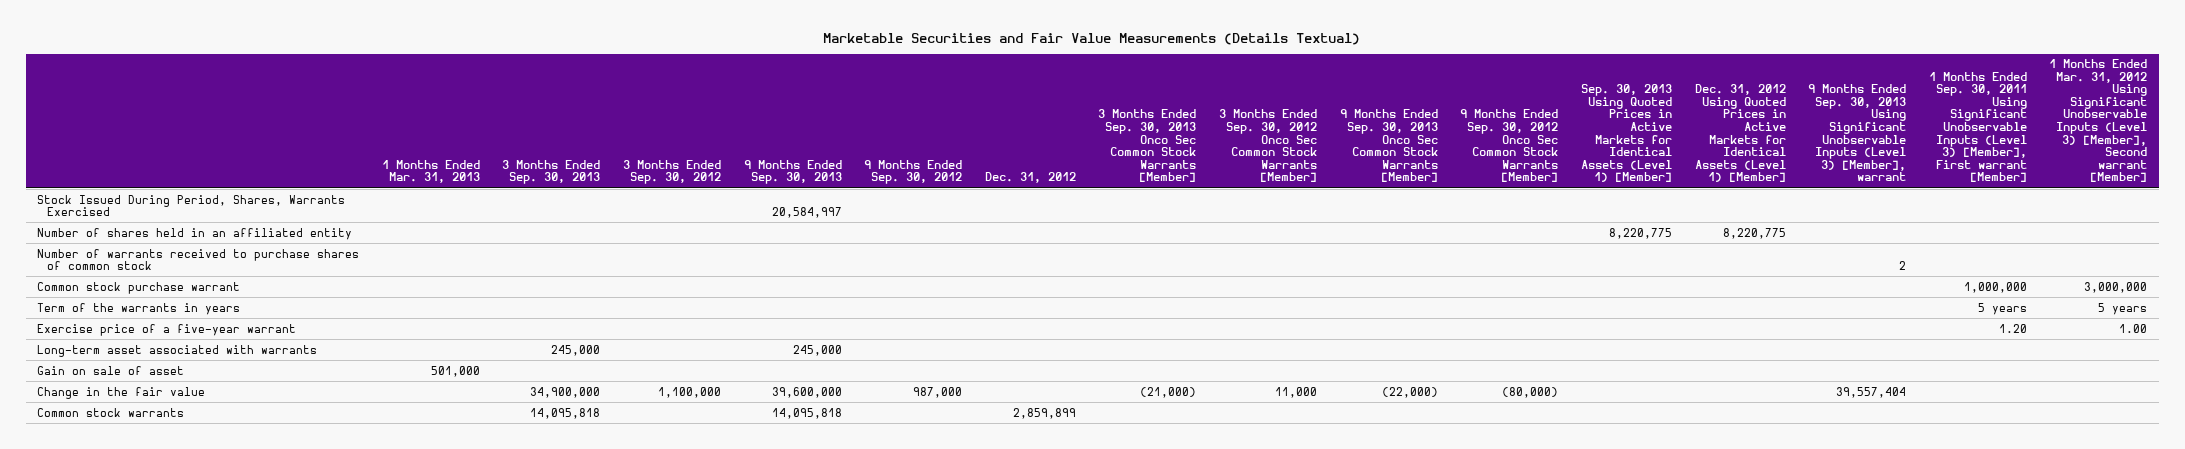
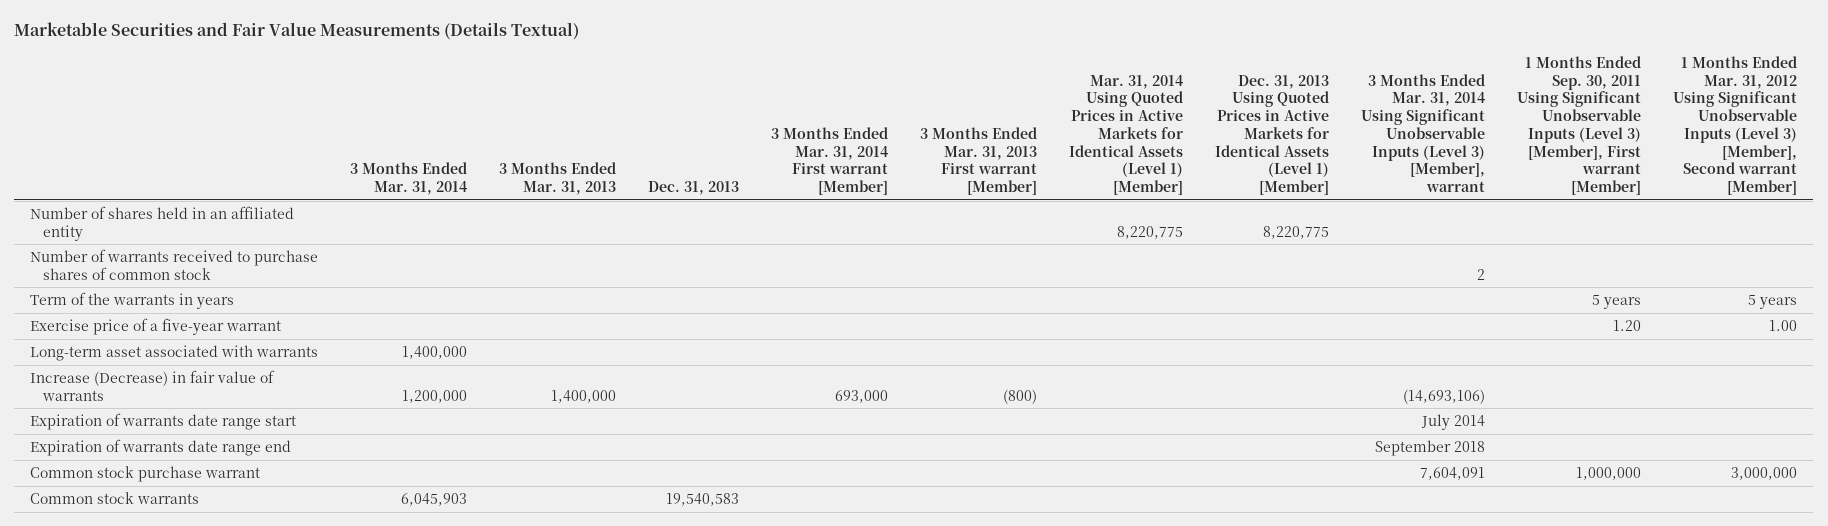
- | 1 Months Ended Mar. 31, 2013 | 3 Months Ended Sep. 30, 2013 | 3 Months Ended Sep. 30, 2012 | 9 Months Ended Sep. 30, 2013 | 9 Months Ended Sep. 30, 2012 | Dec. 31, 2012 | 3 Months Ended Sep. 30, 2013 Onco Sec Common Stock Warrants [Member] | 3 Months Ended Sep. 30, 2012 Onco Sec Common Stock Warrants [Member] | 9 Months Ended Sep. 30, 2013 Onco Sec Common Stock Warrants [Member] | 9 Months Ended Sep. 30, 2012 Onco Sec Common Stock Warrants [Member] | Sep. 30, 2013 Using Quoted Prices in Active Markets for Identical Assets (Level 1) [Member] | Dec. 31, 2012 Using Quoted Prices in Active Markets for Identical Assets (Level 1) [Member] | 9 Months Ended Sep. 30, 2013 Using Significant Unobservable Inputs (Level 3) [Member], warrant | 1 Months Ended Sep. 30, 2011 Using Significant Unobservable Inputs (Level 3) [Member], First warrant [Member] | 1 Months Ended Mar. 31, 2012 Using Significant Unobservable Inputs (Level 3) [Member], Second warrant [Member]
+ | 3 Months Ended Mar. 31, 2014 | 3 Months Ended Mar. 31, 2013 | Dec. 31, 2013 | 3 Months Ended Mar. 31, 2014 First warrant [Member] | 3 Months Ended Mar. 31, 2013 First warrant [Member] | Mar. 31, 2014 Using Quoted Prices in Active Markets for Identical Assets (Level 1) [Member] | Dec. 31, 2013 Using Quoted Prices in Active Markets for Identical Assets (Level 1) [Member] | 3 Months Ended Mar. 31, 2014 Using Significant Unobservable Inputs (Level 3) [Member], warrant | 1 Months Ended Sep. 30, 2011 Using Significant Unobservable Inputs (Level 3) [Member], First warrant [Member] | 1 Months Ended Mar. 31, 2012 Using Significant Unobservable Inputs (Level 3) [Member], Second warrant [Member]
- Stock Issued During Period, Shares, Warrants Exercised | | | | 20,584,997 | | | | | | | | | | |
- Gain on sale of asset | 501,000 | | | | | | | | | | | | | |
- Change in the fair value | | 34,900,000 | 1,100,000 | 39,600,000 | 987,000 | | (21,000) | 11,000 | (22,000) | (80,000) | | | 39,557,404 | |
+ Increase (Decrease) in fair value of warrants | 1,200,000 | 1,400,000 | | 693,000 | (800) | | | (14,693,106) | |
+ Expiration of warrants date range start | | | | | | | | July 2014 | |
+ Expiration of warrants date range end | | | | | | | | September 2018 | |
moved down: Common stock purchase warrant | | | | | | | | 7,604,091 | 1,000,000 | 3,000,000

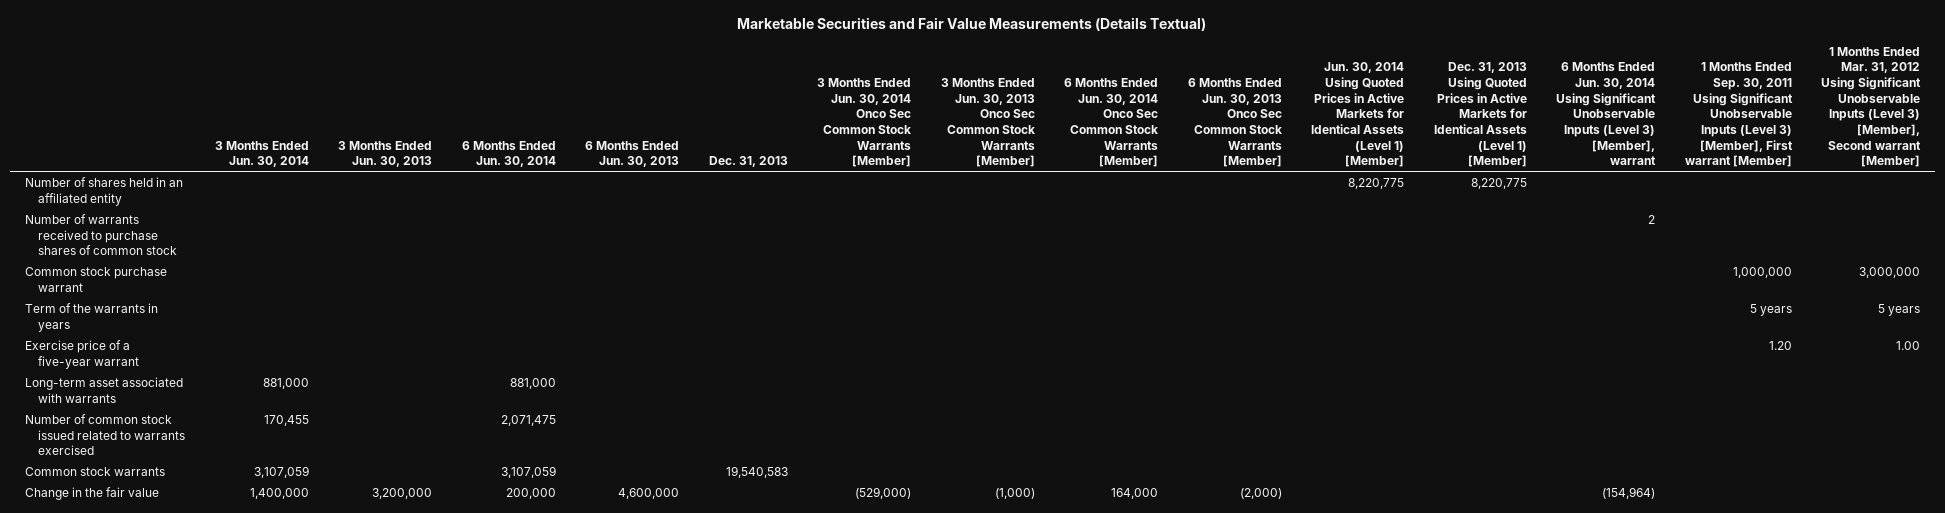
- | 3 Months Ended Mar. 31, 2014 | 3 Months Ended Mar. 31, 2013 | Dec. 31, 2013 | 3 Months Ended Mar. 31, 2014 First warrant [Member] | 3 Months Ended Mar. 31, 2013 First warrant [Member] | Mar. 31, 2014 Using Quoted Prices in Active Markets for Identical Assets (Level 1) [Member] | Dec. 31, 2013 Using Quoted Prices in Active Markets for Identical Assets (Level 1) [Member] | 3 Months Ended Mar. 31, 2014 Using Significant Unobservable Inputs (Level 3) [Member], warrant | 1 Months Ended Sep. 30, 2011 Using Significant Unobservable Inputs (Level 3) [Member], First warrant [Member] | 1 Months Ended Mar. 31, 2012 Using Significant Unobservable Inputs (Level 3) [Member], Second warrant [Member]
+ | 3 Months Ended Jun. 30, 2014 | 3 Months Ended Jun. 30, 2013 | 6 Months Ended Jun. 30, 2014 | 6 Months Ended Jun. 30, 2013 | Dec. 31, 2013 | 3 Months Ended Jun. 30, 2014 Onco Sec Common Stock Warrants [Member] | 3 Months Ended Jun. 30, 2013 Onco Sec Common Stock Warrants [Member] | 6 Months Ended Jun. 30, 2014 Onco Sec Common Stock Warrants [Member] | 6 Months Ended Jun. 30, 2013 Onco Sec Common Stock Warrants [Member] | Jun. 30, 2014 Using Quoted Prices in Active Markets for Identical Assets (Level 1) [Member] | Dec. 31, 2013 Using Quoted Prices in Active Markets for Identical Assets (Level 1) [Member] | 6 Months Ended Jun. 30, 2014 Using Significant Unobservable Inputs (Level 3) [Member], warrant | 1 Months Ended Sep. 30, 2011 Using Significant Unobservable Inputs (Level 3) [Member], First warrant [Member] | 1 Months Ended Mar. 31, 2012 Using Significant Unobservable Inputs (Level 3) [Member], Second warrant [Member]
moved up: Common stock purchase warrant | | | | | | | | | | | | | 1,000,000 | 3,000,000
- Increase (Decrease) in fair value of warrants | 1,200,000 | 1,400,000 | | 693,000 | (800) | | | (14,693,106) | |
- Expiration of warrants date range start | | | | | | | | July 2014 | |
- Expiration of warrants date range end | | | | | | | | September 2018 | |
+ Number of common stock issued related to warrants exercised | 170,455 | | 2,071,475 | | | | | | | | | | |
+ Change in the fair value | 1,400,000 | 3,200,000 | 200,000 | 4,600,000 | | (529,000) | (1,000) | 164,000 | (2,000) | | | (154,964) | |

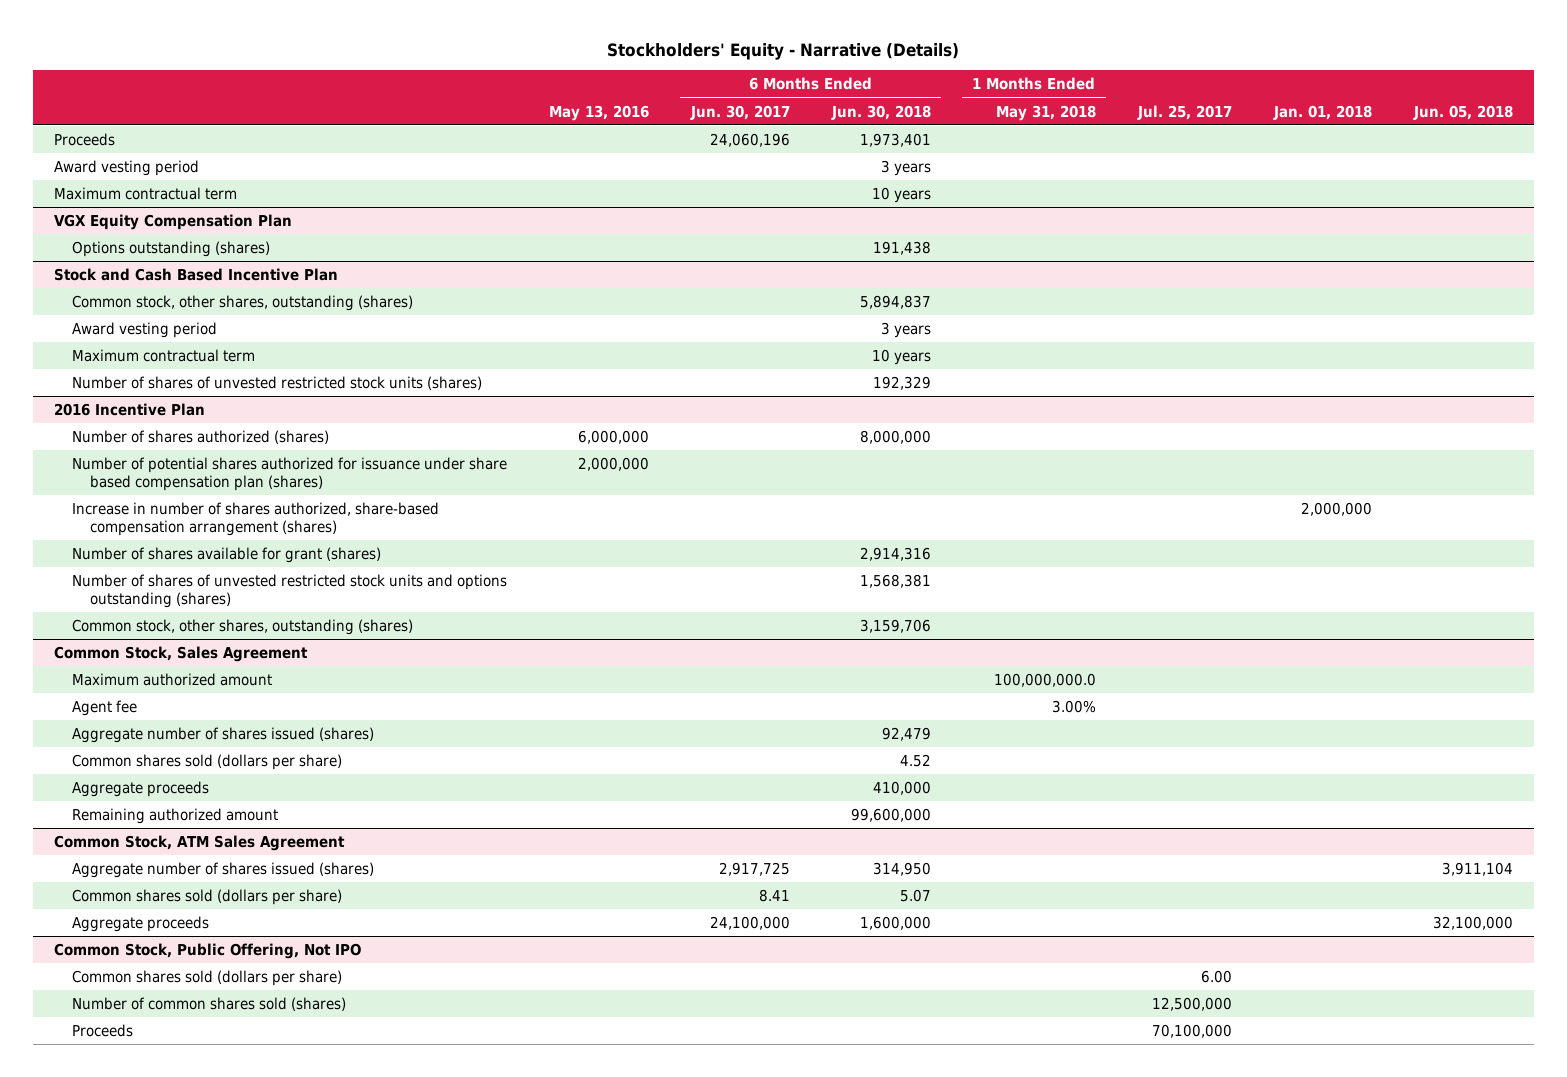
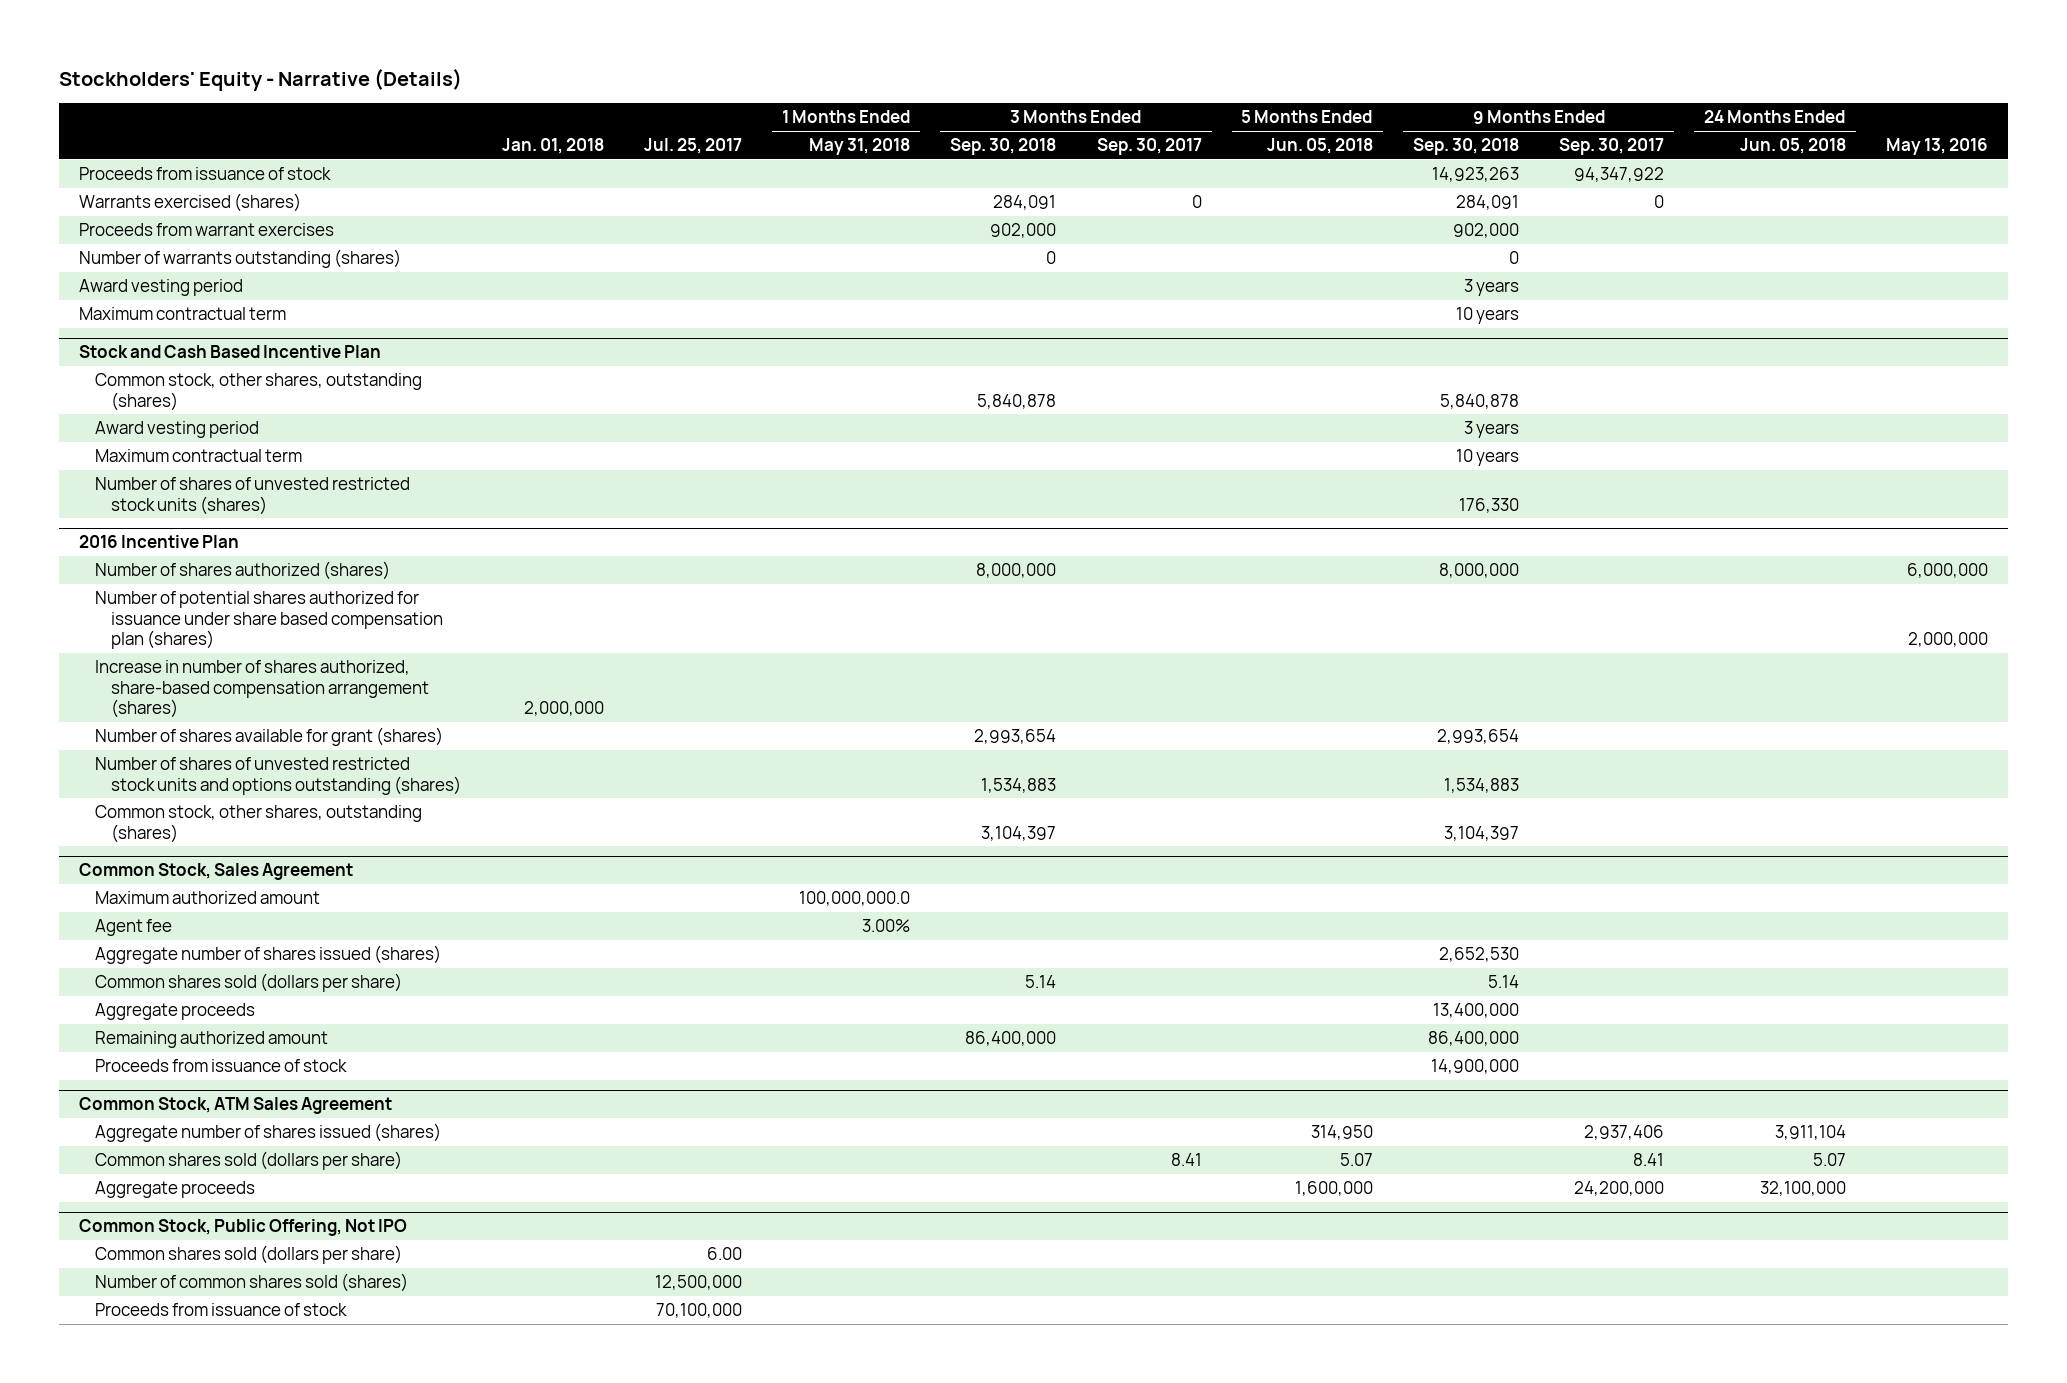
- | May 13, 2016 | 6 Months Ended Jun. 30, 2017 | 6 Months Ended Jun. 30, 2018 | 1 Months Ended May 31, 2018 | Jul. 25, 2017 | Jan. 01, 2018 | Jun. 05, 2018
+ | Jan. 01, 2018 | Jul. 25, 2017 | 1 Months Ended May 31, 2018 | 3 Months Ended Sep. 30, 2018 | 3 Months Ended Sep. 30, 2017 | 5 Months Ended Jun. 05, 2018 | 9 Months Ended Sep. 30, 2018 | 9 Months Ended Sep. 30, 2017 | 24 Months Ended Jun. 05, 2018 | May 13, 2016
- Proceeds | | 24,060,196 | 1,973,401 | | | |
+ Proceeds from issuance of stock | | | | | | | 14,923,263 | 94,347,922 | |
+ Warrants exercised (shares) | | | | 284,091 | 0 | | 284,091 | 0 | |
+ Proceeds from warrant exercises | | | | 902,000 | | | 902,000 | | |
+ Number of warrants outstanding (shares) | | | | 0 | | | 0 | | |
- VGX Equity Compensation Plan
- Options outstanding (shares) | | | 191,438 | | | |
@ Common Stock, Sales Agreement
+ Proceeds from issuance of stock | | | | | | | 14,900,000 | | |
@ Common Stock, Public Offering, Not IPO
- Proceeds | | | | | 70,100,000 | |
+ Proceeds from issuance of stock | | 70,100,000 | | | | | | | |

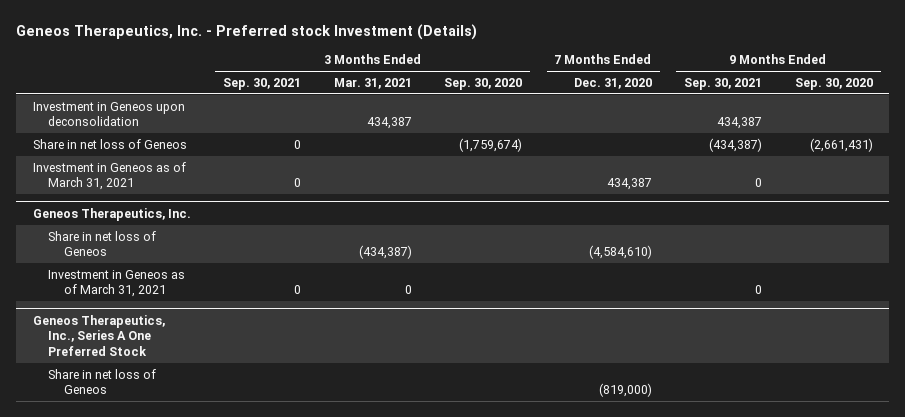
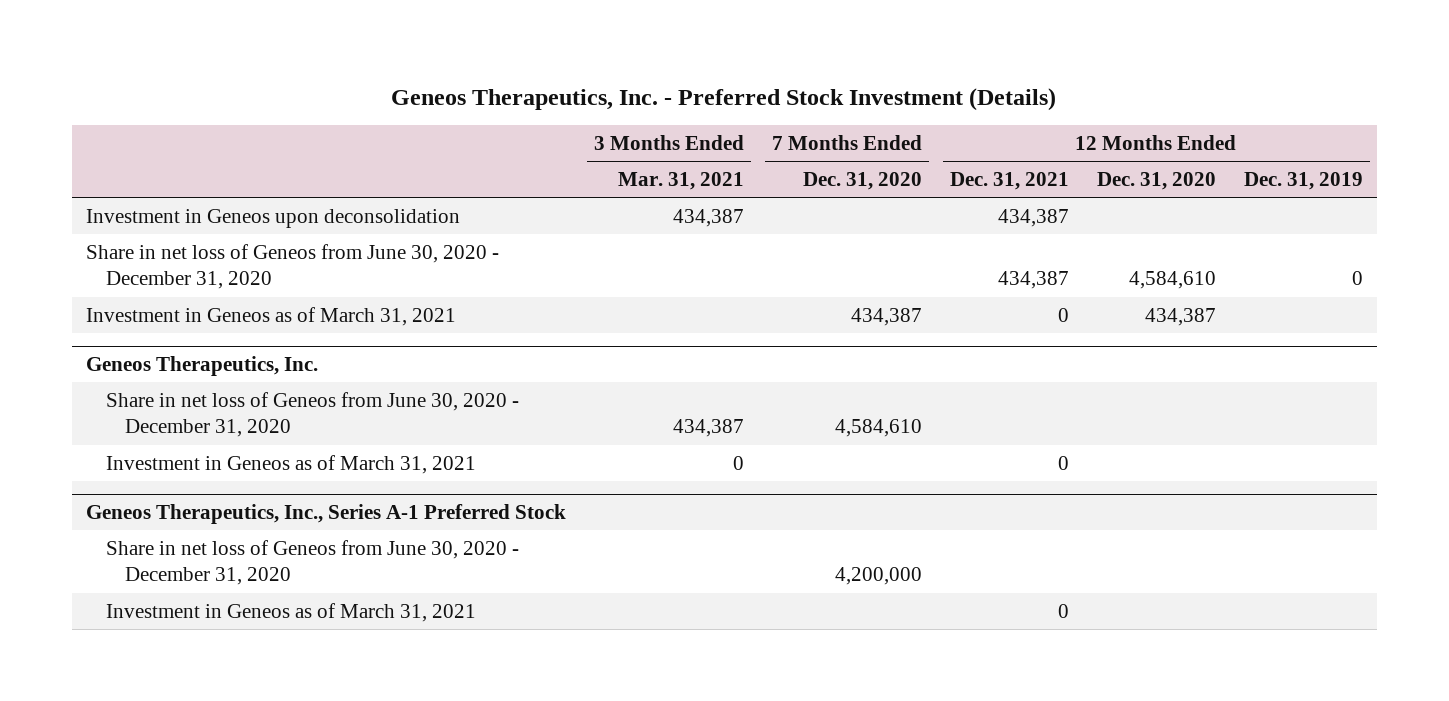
- Geneos Therapeutics, Inc. - Preferred stock Investment (Details)
+ Geneos Therapeutics, Inc. - Preferred Stock Investment (Details)
- | 3 Months Ended Sep. 30, 2021 | 3 Months Ended Mar. 31, 2021 | 3 Months Ended Sep. 30, 2020 | 7 Months Ended Dec. 31, 2020 | 9 Months Ended Sep. 30, 2021 | 9 Months Ended Sep. 30, 2020
+ | 3 Months Ended Mar. 31, 2021 | 7 Months Ended Dec. 31, 2020 | 12 Months Ended Dec. 31, 2021 | 12 Months Ended Dec. 31, 2020 | 12 Months Ended Dec. 31, 2019
- Share in net loss of Geneos | 0 | | (1,759,674) | | (434,387) | (2,661,431)
+ Share in net loss of Geneos from June 30, 2020 - December 31, 2020 | | | 434,387 | 4,584,610 | 0
@ Geneos Therapeutics, Inc.
- Share in net loss of Geneos | | (434,387) | | (4,584,610) | |
+ Share in net loss of Geneos from June 30, 2020 - December 31, 2020 | 434,387 | 4,584,610 | | |
- Geneos Therapeutics, Inc., Series A One Preferred Stock
- Share in net loss of Geneos | | | | (819,000) | |
+ Geneos Therapeutics, Inc., Series A-1 Preferred Stock
+ Share in net loss of Geneos from June 30, 2020 - December 31, 2020 | | 4,200,000 | | |
+ Investment in Geneos as of March 31, 2021 | | | 0 | |

